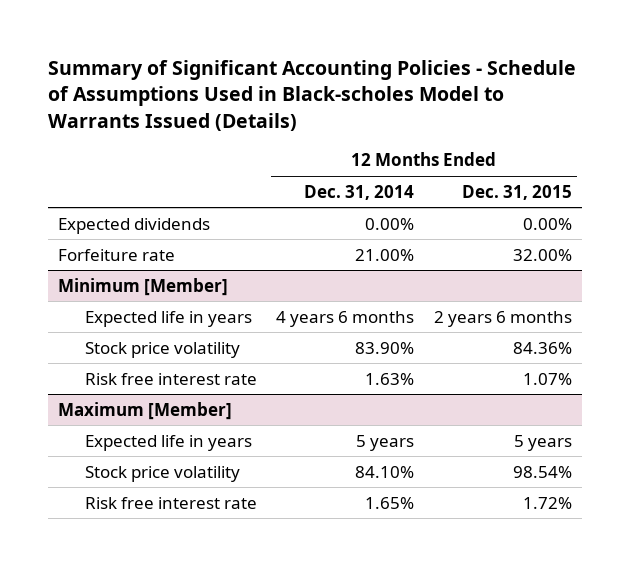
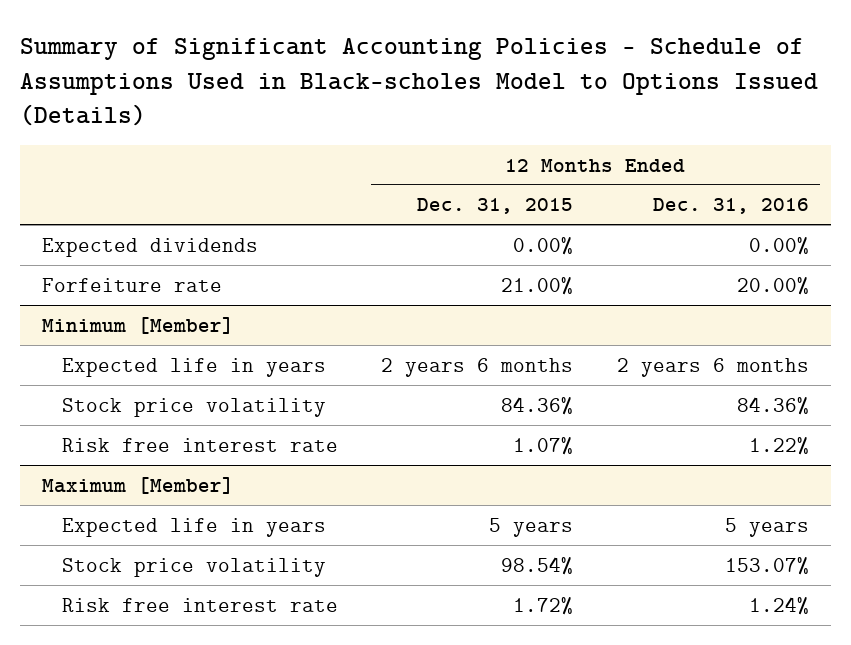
- Summary of Significant Accounting Policies - Schedule of Assumptions Used in Black-scholes Model to Warrants Issued (Details)
+ Summary of Significant Accounting Policies - Schedule of Assumptions Used in Black-scholes Model to Options Issued (Details)
- | 12 Months Ended Dec. 31, 2014 | 12 Months Ended Dec. 31, 2015
+ | 12 Months Ended Dec. 31, 2015 | 12 Months Ended Dec. 31, 2016
- Forfeiture rate | 21.00% | 32.00%
+ Forfeiture rate | 21.00% | 20.00%

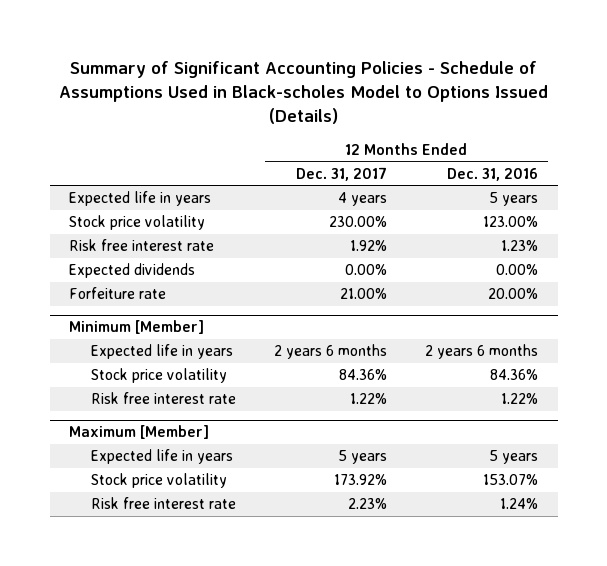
- | 12 Months Ended Dec. 31, 2015 | 12 Months Ended Dec. 31, 2016
+ | 12 Months Ended Dec. 31, 2017 | 12 Months Ended Dec. 31, 2016
+ Expected life in years | 4 years | 5 years
+ Stock price volatility | 230.00% | 123.00%
+ Risk free interest rate | 1.92% | 1.23%

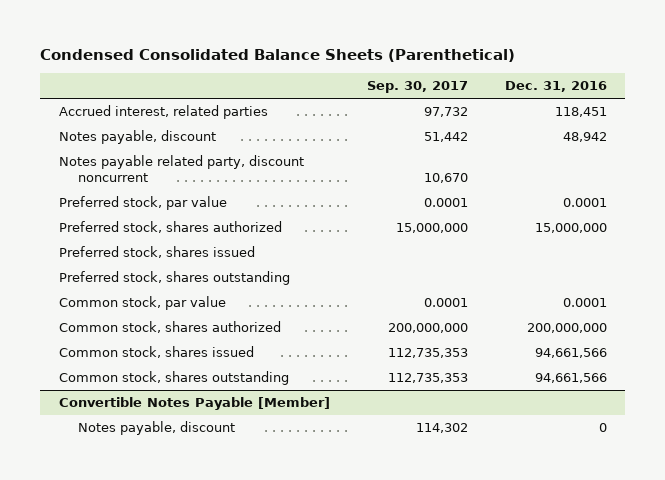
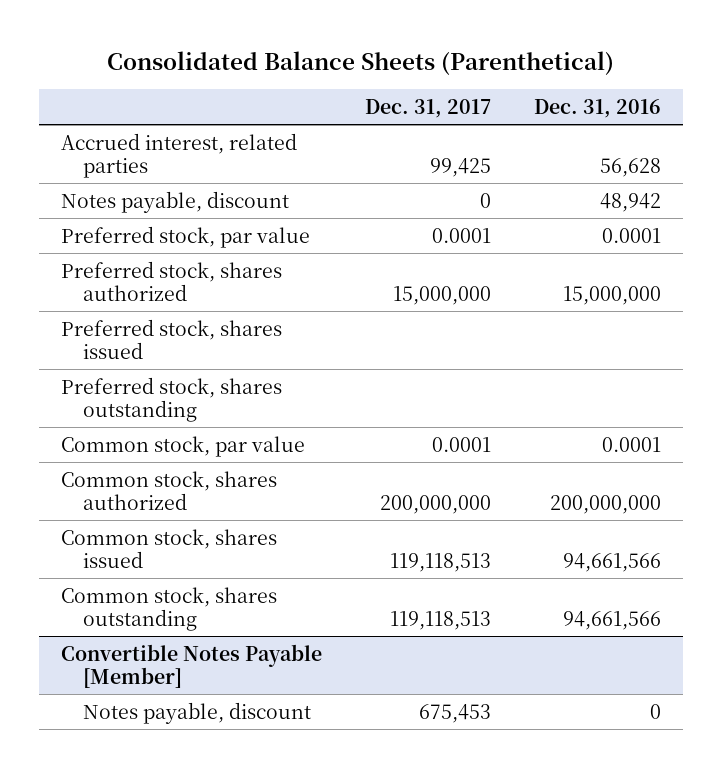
- Condensed Consolidated Balance Sheets (Parenthetical)
+ Consolidated Balance Sheets (Parenthetical)
- | Sep. 30, 2017 | Dec. 31, 2016
+ | Dec. 31, 2017 | Dec. 31, 2016
- Accrued interest, related parties | 97,732 | 118,451
+ Accrued interest, related parties | 99,425 | 56,628
- Notes payable related party, discount noncurrent | 10,670 |

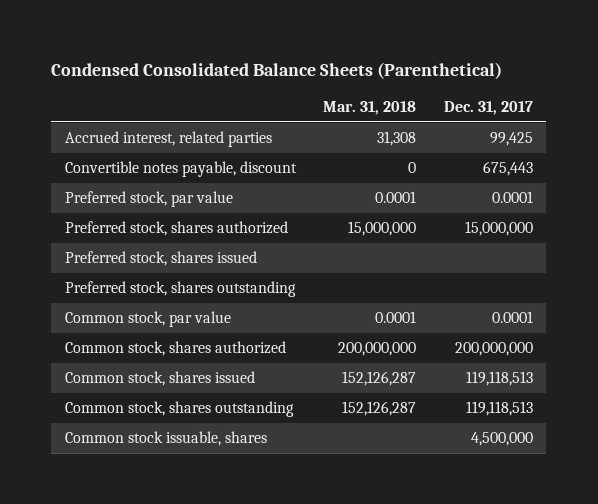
- Consolidated Balance Sheets (Parenthetical)
+ Condensed Consolidated Balance Sheets (Parenthetical)
- | Dec. 31, 2017 | Dec. 31, 2016
+ | Mar. 31, 2018 | Dec. 31, 2017
- Notes payable, discount | 0 | 48,942
+ Convertible notes payable, discount | 0 | 675,443
- Convertible Notes Payable [Member]
- Notes payable, discount | 675,453 | 0
+ Common stock issuable, shares | | 4,500,000

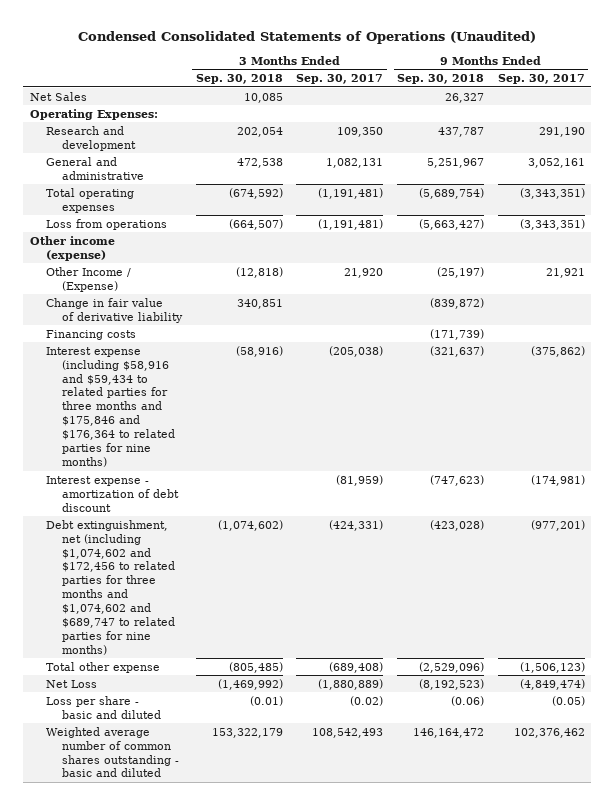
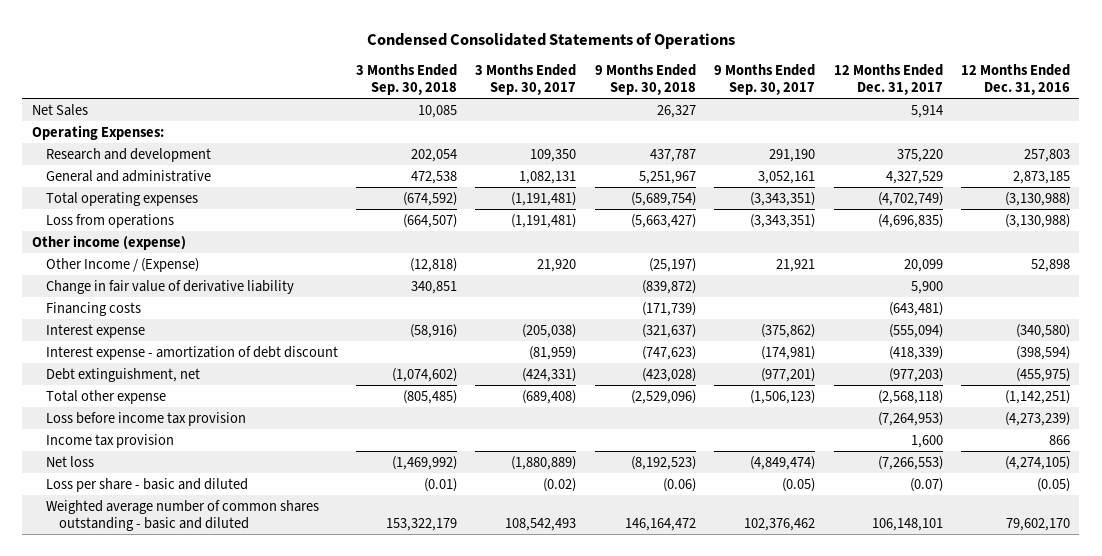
- Condensed Consolidated Statements of Operations (Unaudited)
+ Condensed Consolidated Statements of Operations
- | 3 Months Ended Sep. 30, 2018 | 3 Months Ended Sep. 30, 2017 | 9 Months Ended Sep. 30, 2018 | 9 Months Ended Sep. 30, 2017
+ | 3 Months Ended Sep. 30, 2018 | 3 Months Ended Sep. 30, 2017 | 9 Months Ended Sep. 30, 2018 | 9 Months Ended Sep. 30, 2017 | 12 Months Ended Dec. 31, 2017 | 12 Months Ended Dec. 31, 2016
- Interest expense (including $58,916 and $59,434 to related parties for three months and $175,846 and $176,364 to related parties for nine months) | (58,916) | (205,038) | (321,637) | (375,862)
+ Interest expense | (58,916) | (205,038) | (321,637) | (375,862) | (555,094) | (340,580)
- Debt extinguishment, net (including $1,074,602 and $172,456 to related parties for three months and $1,074,602 and $689,747 to related parties for nine months) | (1,074,602) | (424,331) | (423,028) | (977,201)
+ Debt extinguishment, net | (1,074,602) | (424,331) | (423,028) | (977,201) | (977,203) | (455,975)
- Net Loss | (1,469,992) | (1,880,889) | (8,192,523) | (4,849,474)
+ Loss before income tax provision | | | | | (7,264,953) | (4,273,239)
+ Income tax provision | | | | | 1,600 | 866
+ Net loss | (1,469,992) | (1,880,889) | (8,192,523) | (4,849,474) | (7,266,553) | (4,274,105)

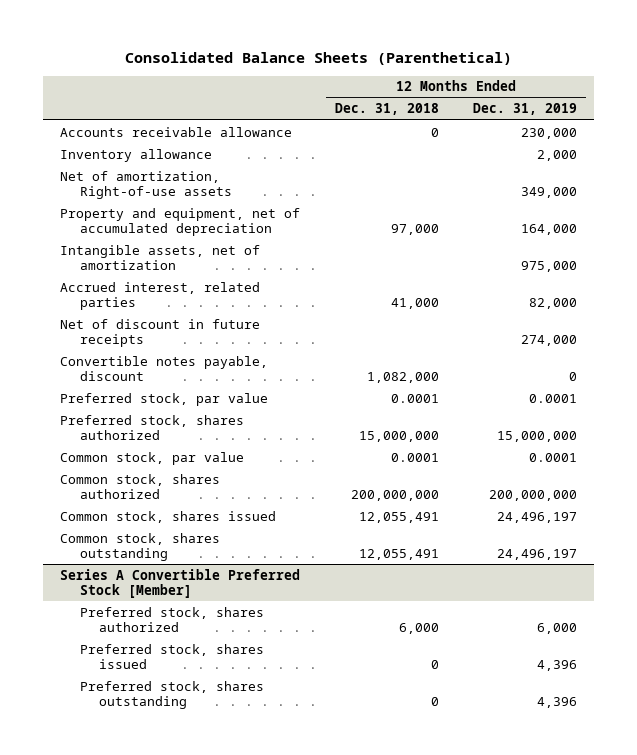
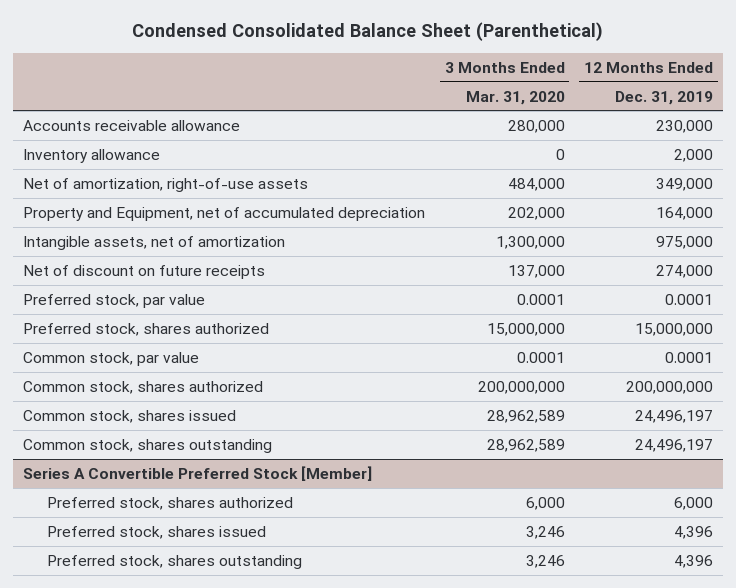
- Consolidated Balance Sheets (Parenthetical)
+ Condensed Consolidated Balance Sheet (Parenthetical)
- | 12 Months Ended Dec. 31, 2018 | 12 Months Ended Dec. 31, 2019
+ | 3 Months Ended Mar. 31, 2020 | 12 Months Ended Dec. 31, 2019
- Net of amortization, Right-of-use assets | | 349,000
- Property and equipment, net of accumulated depreciation | 97,000 | 164,000
+ Net of amortization, right-of-use assets | 484,000 | 349,000
+ Property and Equipment, net of accumulated depreciation | 202,000 | 164,000
- Accrued interest, related parties | 41,000 | 82,000
- Net of discount in future receipts | | 274,000
- Convertible notes payable, discount | 1,082,000 | 0
+ Net of discount on future receipts | 137,000 | 274,000

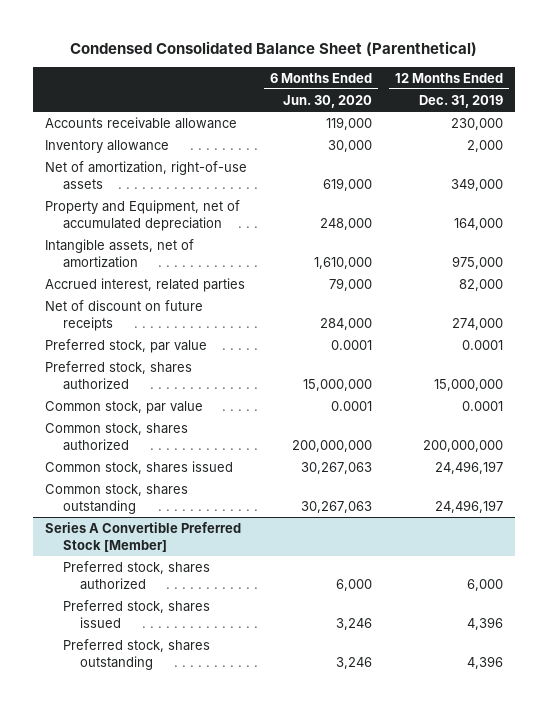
- | 3 Months Ended Mar. 31, 2020 | 12 Months Ended Dec. 31, 2019
+ | 6 Months Ended Jun. 30, 2020 | 12 Months Ended Dec. 31, 2019
+ Accrued interest, related parties | 79,000 | 82,000

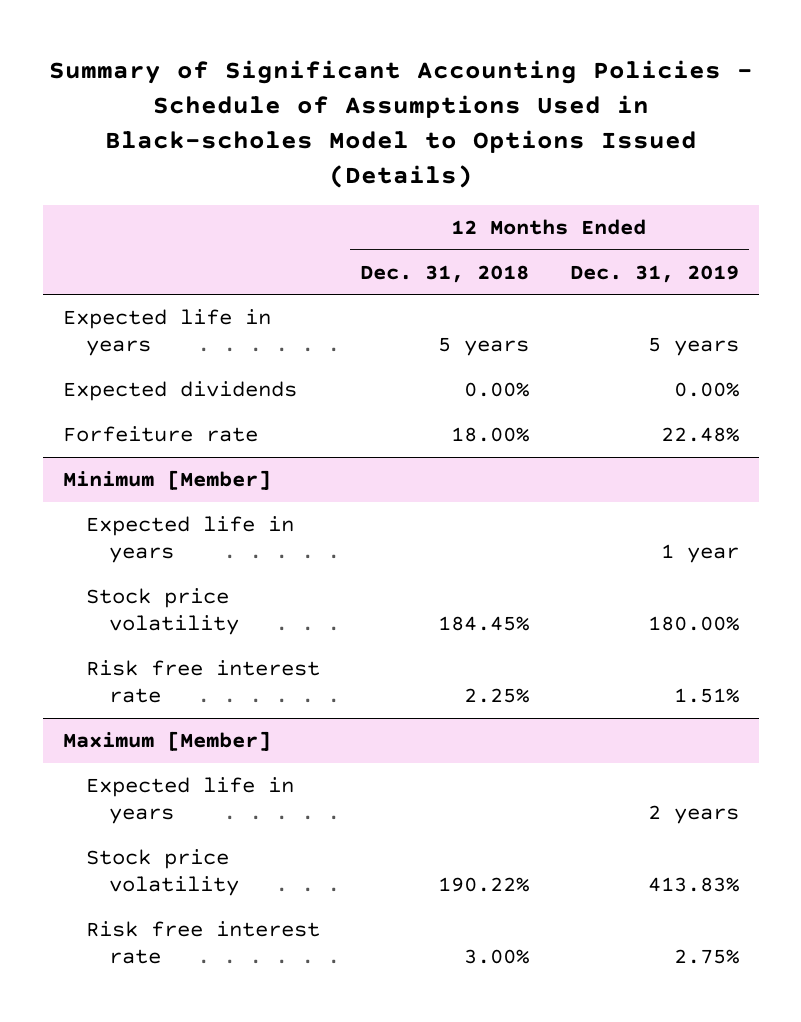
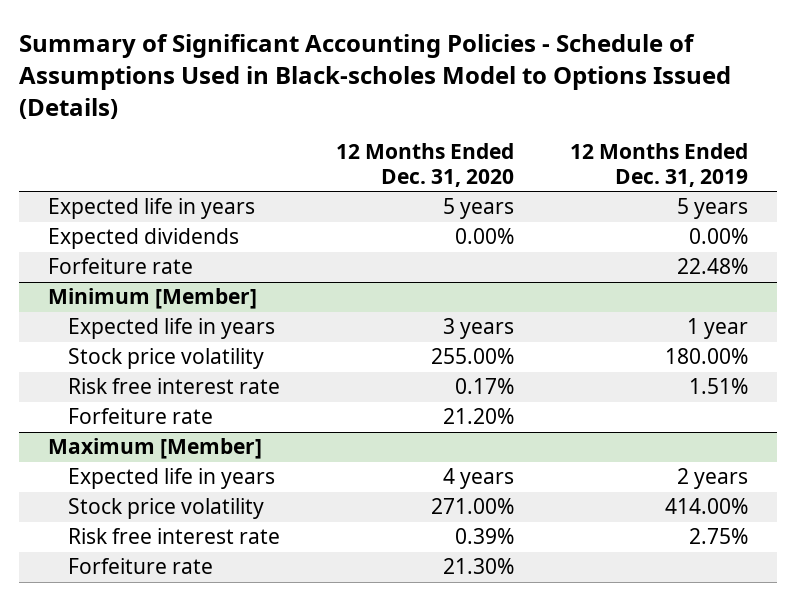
- | 12 Months Ended Dec. 31, 2018 | 12 Months Ended Dec. 31, 2019
+ | 12 Months Ended Dec. 31, 2020 | 12 Months Ended Dec. 31, 2019
@ Minimum [Member]
+ Forfeiture rate | 21.20% |
@ Maximum [Member]
- Stock price volatility | 190.22% | 413.83%
+ Stock price volatility | 271.00% | 414.00%
+ Forfeiture rate | 21.30% |

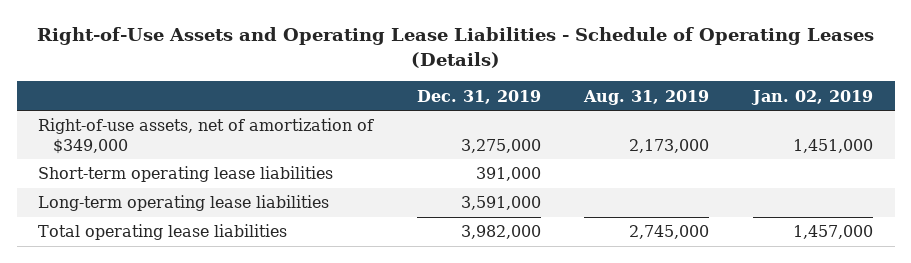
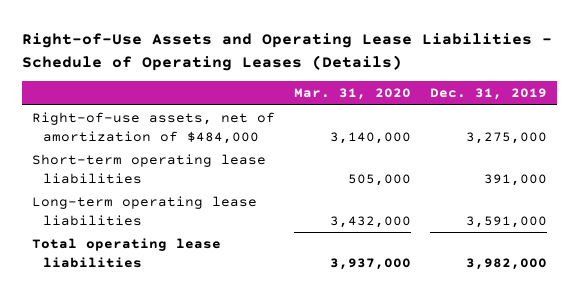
- | Dec. 31, 2019 | Aug. 31, 2019 | Jan. 02, 2019
+ | Mar. 31, 2020 | Dec. 31, 2019
- Right-of-use assets, net of amortization of $349,000 | 3,275,000 | 2,173,000 | 1,451,000
+ Right-of-use assets, net of amortization of $484,000 | 3,140,000 | 3,275,000

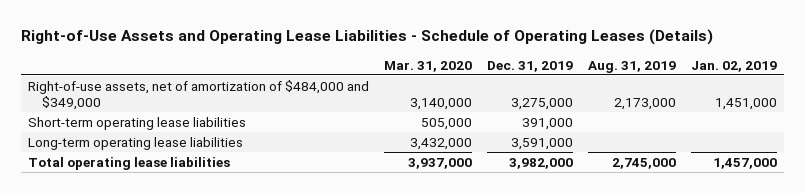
- | Mar. 31, 2020 | Dec. 31, 2019
+ | Mar. 31, 2020 | Dec. 31, 2019 | Aug. 31, 2019 | Jan. 02, 2019
- Right-of-use assets, net of amortization of $484,000 | 3,140,000 | 3,275,000
+ Right-of-use assets, net of amortization of $484,000 and $349,000 | 3,140,000 | 3,275,000 | 2,173,000 | 1,451,000

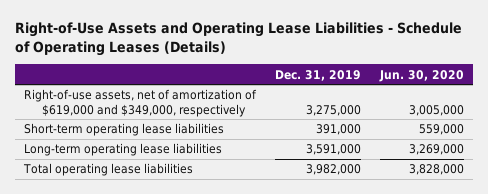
- | Mar. 31, 2020 | Dec. 31, 2019 | Aug. 31, 2019 | Jan. 02, 2019
+ | Dec. 31, 2019 | Jun. 30, 2020
- Right-of-use assets, net of amortization of $484,000 and $349,000 | 3,140,000 | 3,275,000 | 2,173,000 | 1,451,000
+ Right-of-use assets, net of amortization of $619,000 and $349,000, respectively | 3,275,000 | 3,005,000

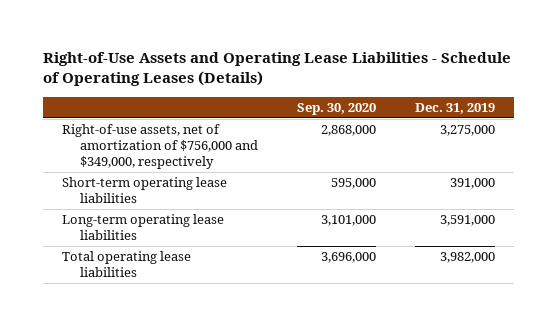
- | Dec. 31, 2019 | Jun. 30, 2020
+ | Sep. 30, 2020 | Dec. 31, 2019
- Right-of-use assets, net of amortization of $619,000 and $349,000, respectively | 3,275,000 | 3,005,000
+ Right-of-use assets, net of amortization of $756,000 and $349,000, respectively | 2,868,000 | 3,275,000

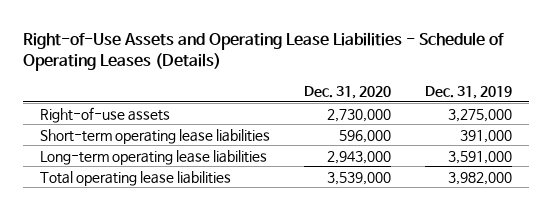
- | Sep. 30, 2020 | Dec. 31, 2019
+ | Dec. 31, 2020 | Dec. 31, 2019
- Right-of-use assets, net of amortization of $756,000 and $349,000, respectively | 2,868,000 | 3,275,000
+ Right-of-use assets | 2,730,000 | 3,275,000

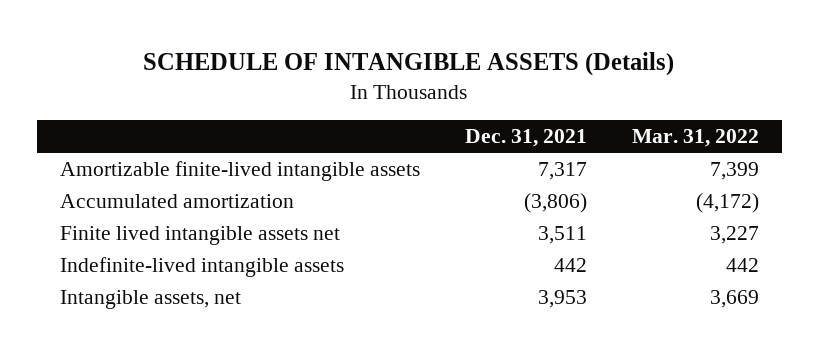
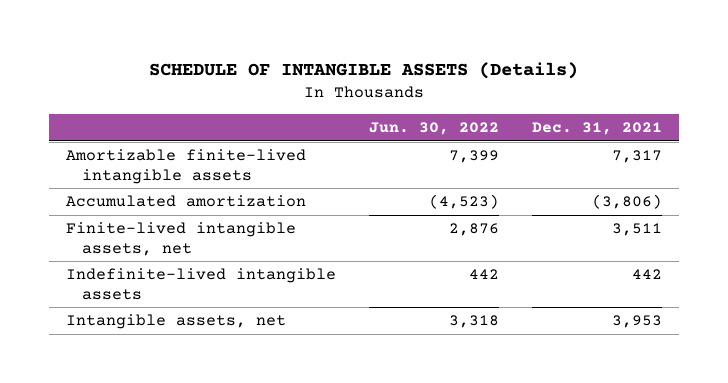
- | Dec. 31, 2021 | Mar. 31, 2022
+ | Jun. 30, 2022 | Dec. 31, 2021
- Finite lived intangible assets net | 3,511 | 3,227
+ Finite-lived intangible assets, net | 2,876 | 3,511

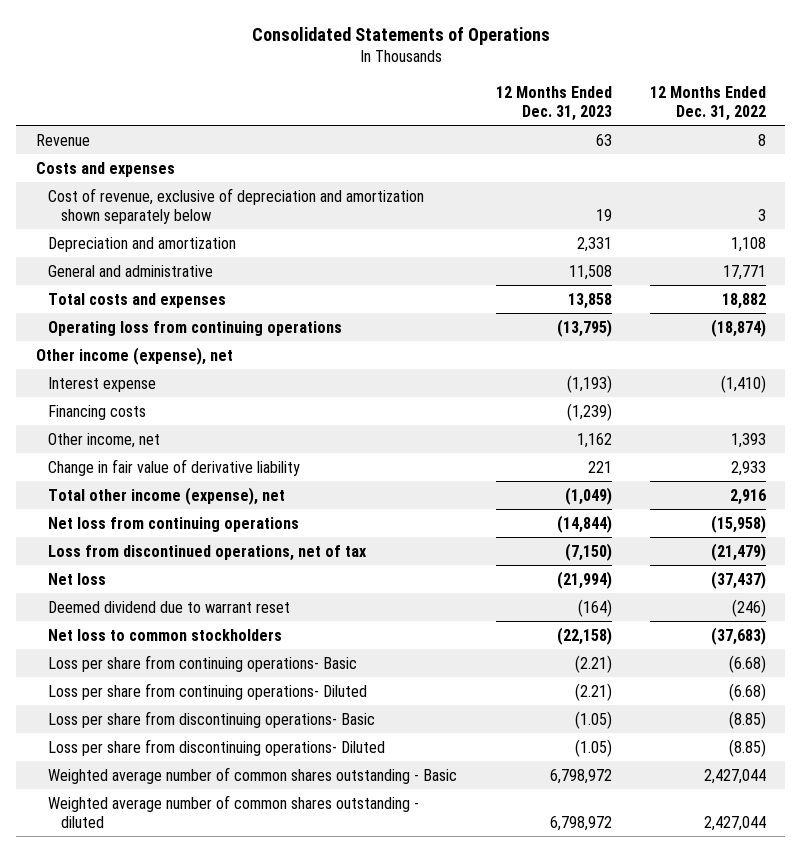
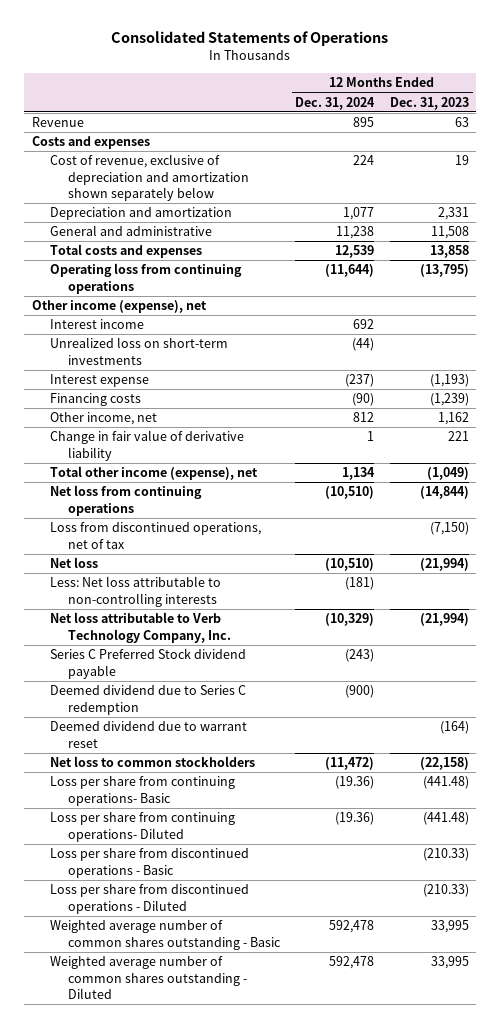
- | 12 Months Ended Dec. 31, 2023 | 12 Months Ended Dec. 31, 2022
+ | 12 Months Ended Dec. 31, 2024 | 12 Months Ended Dec. 31, 2023
+ Interest income | 692 |
+ Unrealized loss on short-term investments | (44) |
+ Less: Net loss attributable to non-controlling interests | (181) |
+ Net loss attributable to Verb Technology Company, Inc. | (10,329) | (21,994)
+ Series C Preferred Stock dividend payable | (243) |
+ Deemed dividend due to Series C redemption | (900) |
- Loss per share from continuing operations- Basic | (2.21) | (6.68)
- Loss per share from continuing operations- Diluted | (2.21) | (6.68)
- Loss per share from discontinuing operations- Basic | (1.05) | (8.85)
- Loss per share from discontinuing operations- Diluted | (1.05) | (8.85)
- Weighted average number of common shares outstanding - Basic | 6,798,972 | 2,427,044
- Weighted average number of common shares outstanding - diluted | 6,798,972 | 2,427,044
+ Loss per share from continuing operations- Basic | (19.36) | (441.48)
+ Loss per share from continuing operations- Diluted | (19.36) | (441.48)
+ Loss per share from discontinued operations - Basic | | (210.33)
+ Loss per share from discontinued operations - Diluted | | (210.33)
+ Weighted average number of common shares outstanding - Basic | 592,478 | 33,995
+ Weighted average number of common shares outstanding - Diluted | 592,478 | 33,995

